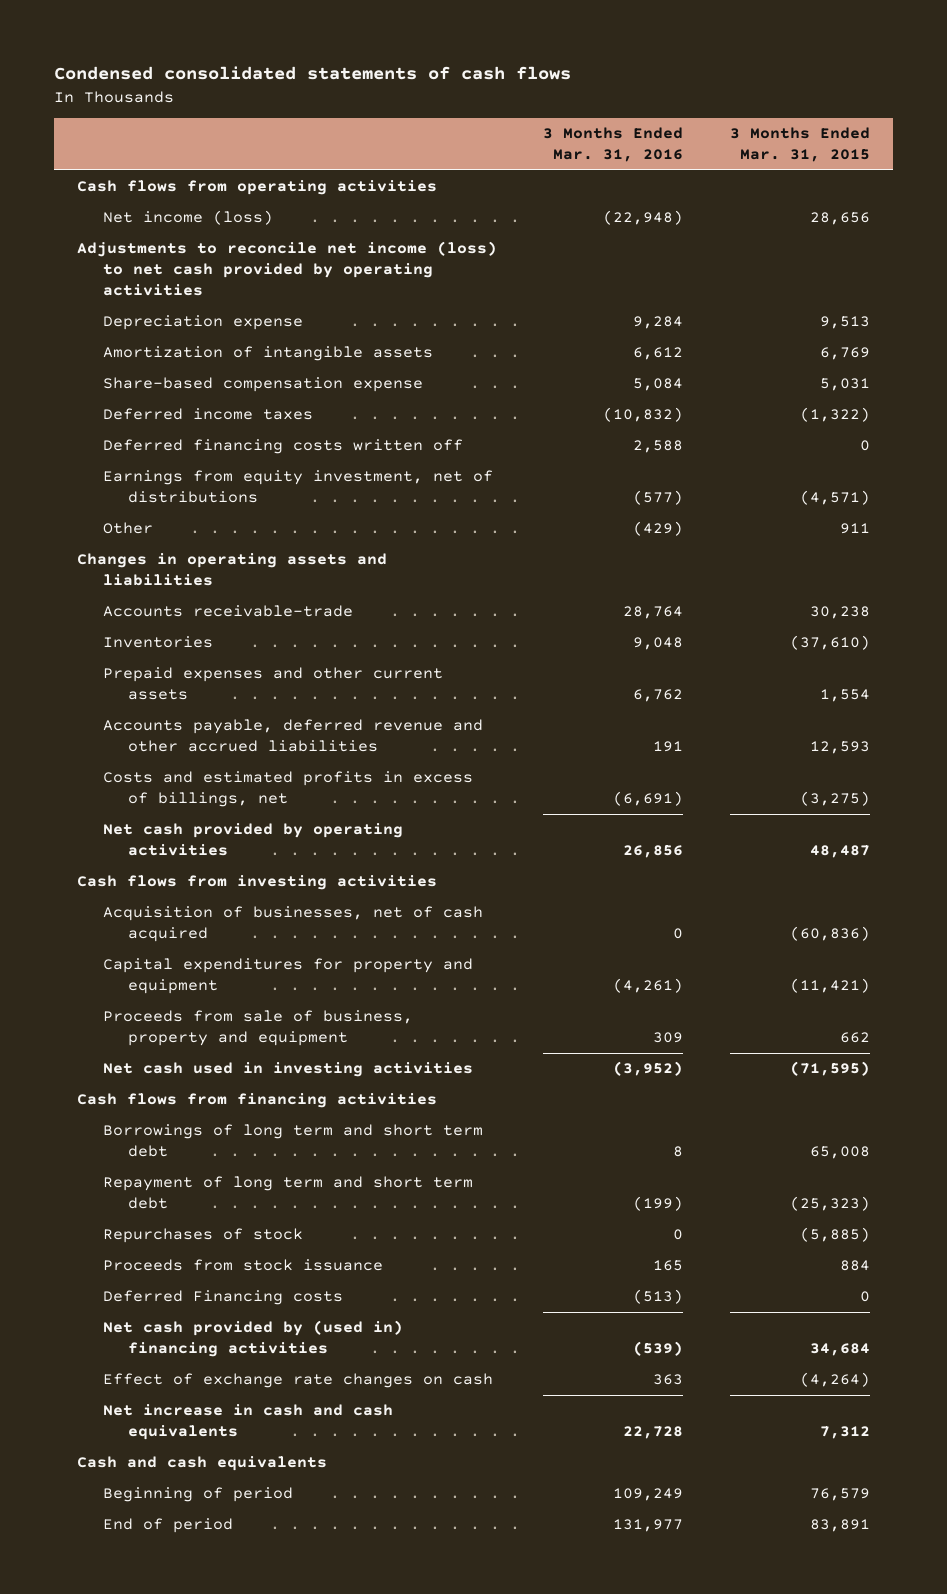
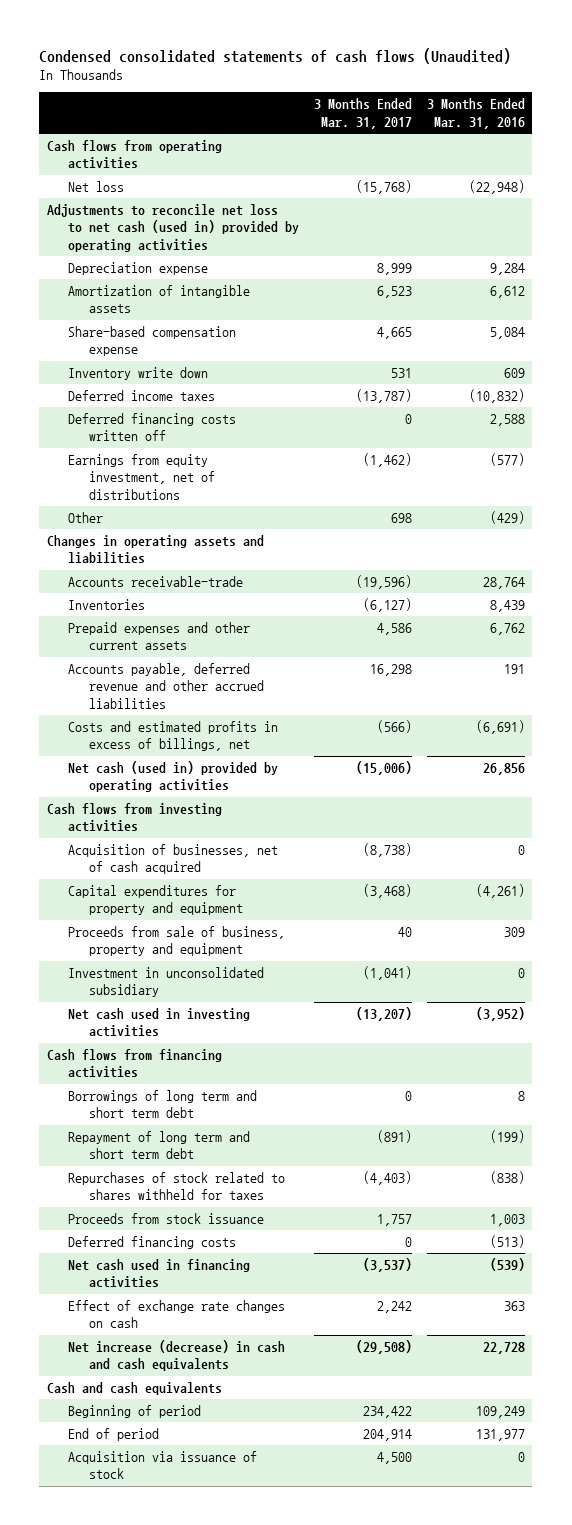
- Condensed consolidated statements of cash flows
+ Condensed consolidated statements of cash flows (Unaudited)
- | 3 Months Ended Mar. 31, 2016 | 3 Months Ended Mar. 31, 2015
+ | 3 Months Ended Mar. 31, 2017 | 3 Months Ended Mar. 31, 2016
- Net income (loss) | (22,948) | 28,656
- Adjustments to reconcile net income (loss) to net cash provided by operating activities
+ Net loss | (15,768) | (22,948)
+ Adjustments to reconcile net loss to net cash (used in) provided by operating activities
+ Inventory write down | 531 | 609
- Inventories | 9,048 | (37,610)
+ Inventories | (6,127) | 8,439
- Net cash provided by operating activities | 26,856 | 48,487
+ Net cash (used in) provided by operating activities | (15,006) | 26,856
+ Investment in unconsolidated subsidiary | (1,041) | 0
- Repurchases of stock | 0 | (5,885)
- Proceeds from stock issuance | 165 | 884
- Deferred Financing costs | (513) | 0
- Net cash provided by (used in) financing activities | (539) | 34,684
+ Repurchases of stock related to shares withheld for taxes | (4,403) | (838)
+ Proceeds from stock issuance | 1,757 | 1,003
+ Deferred financing costs | 0 | (513)
+ Net cash used in financing activities | (3,537) | (539)
- Net increase in cash and cash equivalents | 22,728 | 7,312
+ Net increase (decrease) in cash and cash equivalents | (29,508) | 22,728
+ Acquisition via issuance of stock | 4,500 | 0

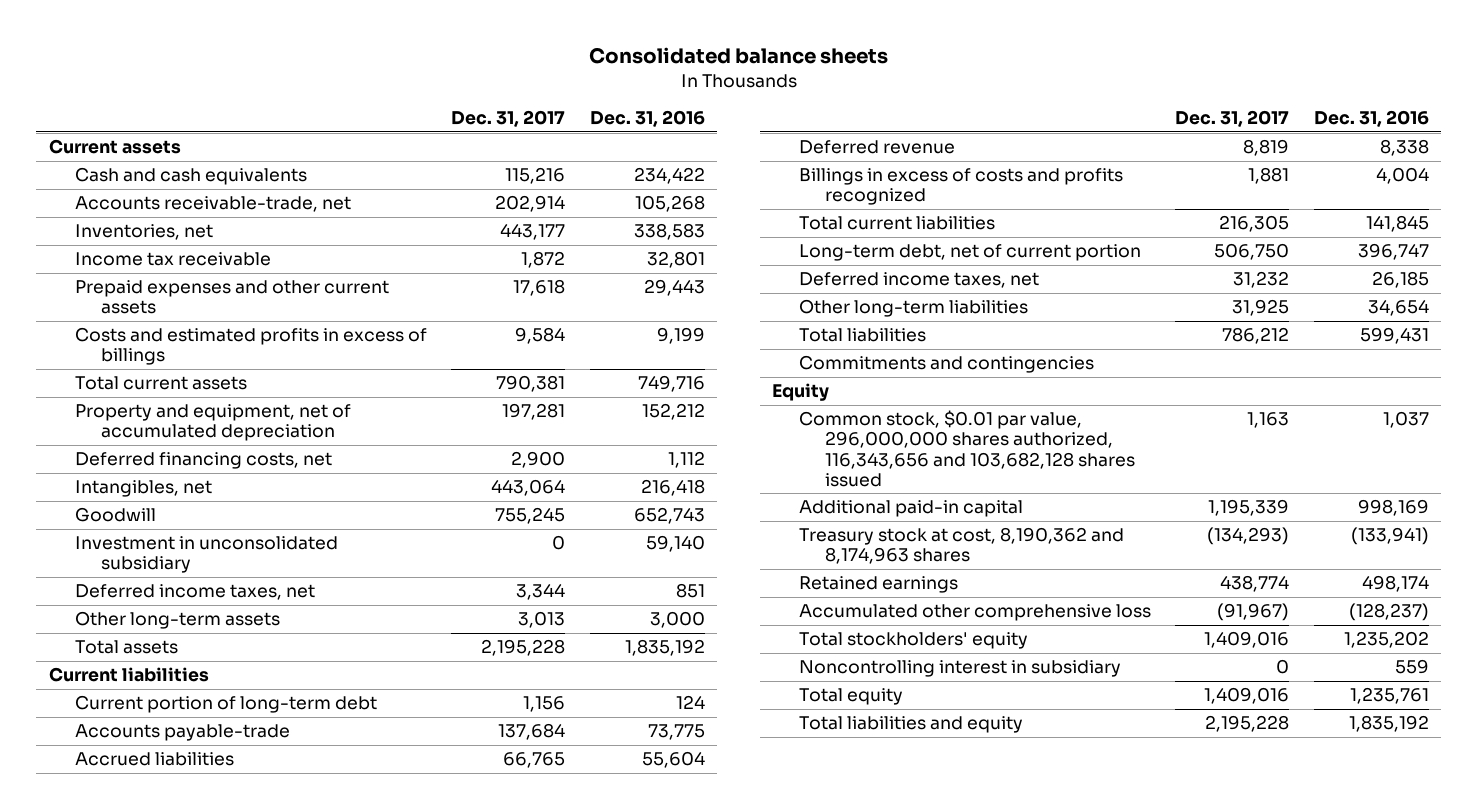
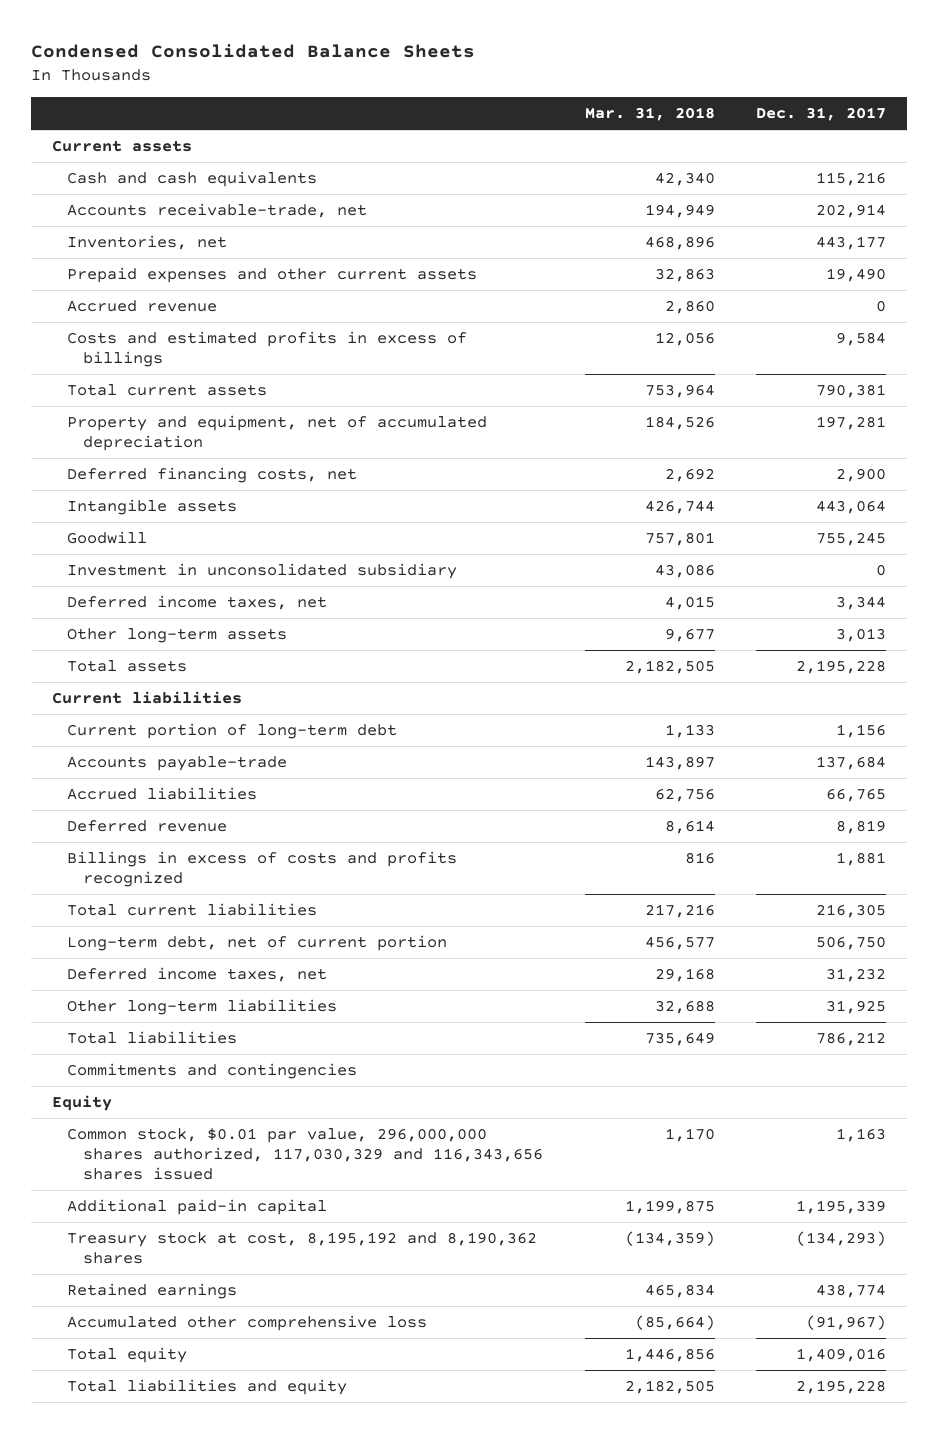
- Consolidated balance sheets
+ Condensed Consolidated Balance Sheets
- | Dec. 31, 2017 | Dec. 31, 2016
+ | Mar. 31, 2018 | Dec. 31, 2017
- Income tax receivable | 1,872 | 32,801
- Prepaid expenses and other current assets | 17,618 | 29,443
+ Prepaid expenses and other current assets | 32,863 | 19,490
+ Accrued revenue | 2,860 | 0
- Intangibles, net | 443,064 | 216,418
+ Intangible assets | 426,744 | 443,064
- Common stock, $0.01 par value, 296,000,000 shares authorized, 116,343,656 and 103,682,128 shares issued | 1,163 | 1,037
+ Common stock, $0.01 par value, 296,000,000 shares authorized, 117,030,329 and 116,343,656 shares issued | 1,170 | 1,163
- Treasury stock at cost, 8,190,362 and 8,174,963 shares | (134,293) | (133,941)
+ Treasury stock at cost, 8,195,192 and 8,190,362 shares | (134,359) | (134,293)
- Total stockholders' equity | 1,409,016 | 1,235,202
- Noncontrolling interest in subsidiary | 0 | 559

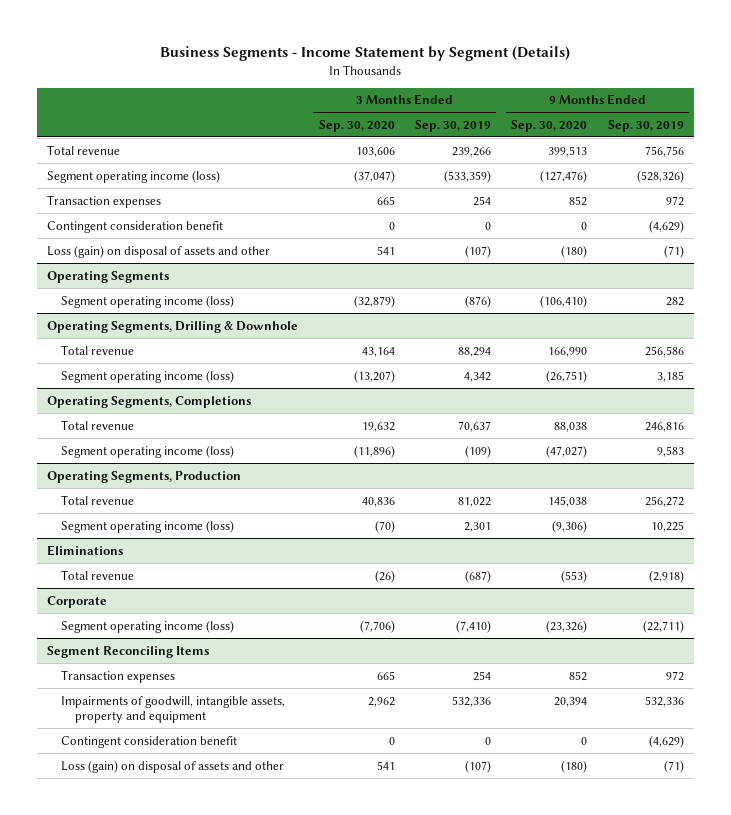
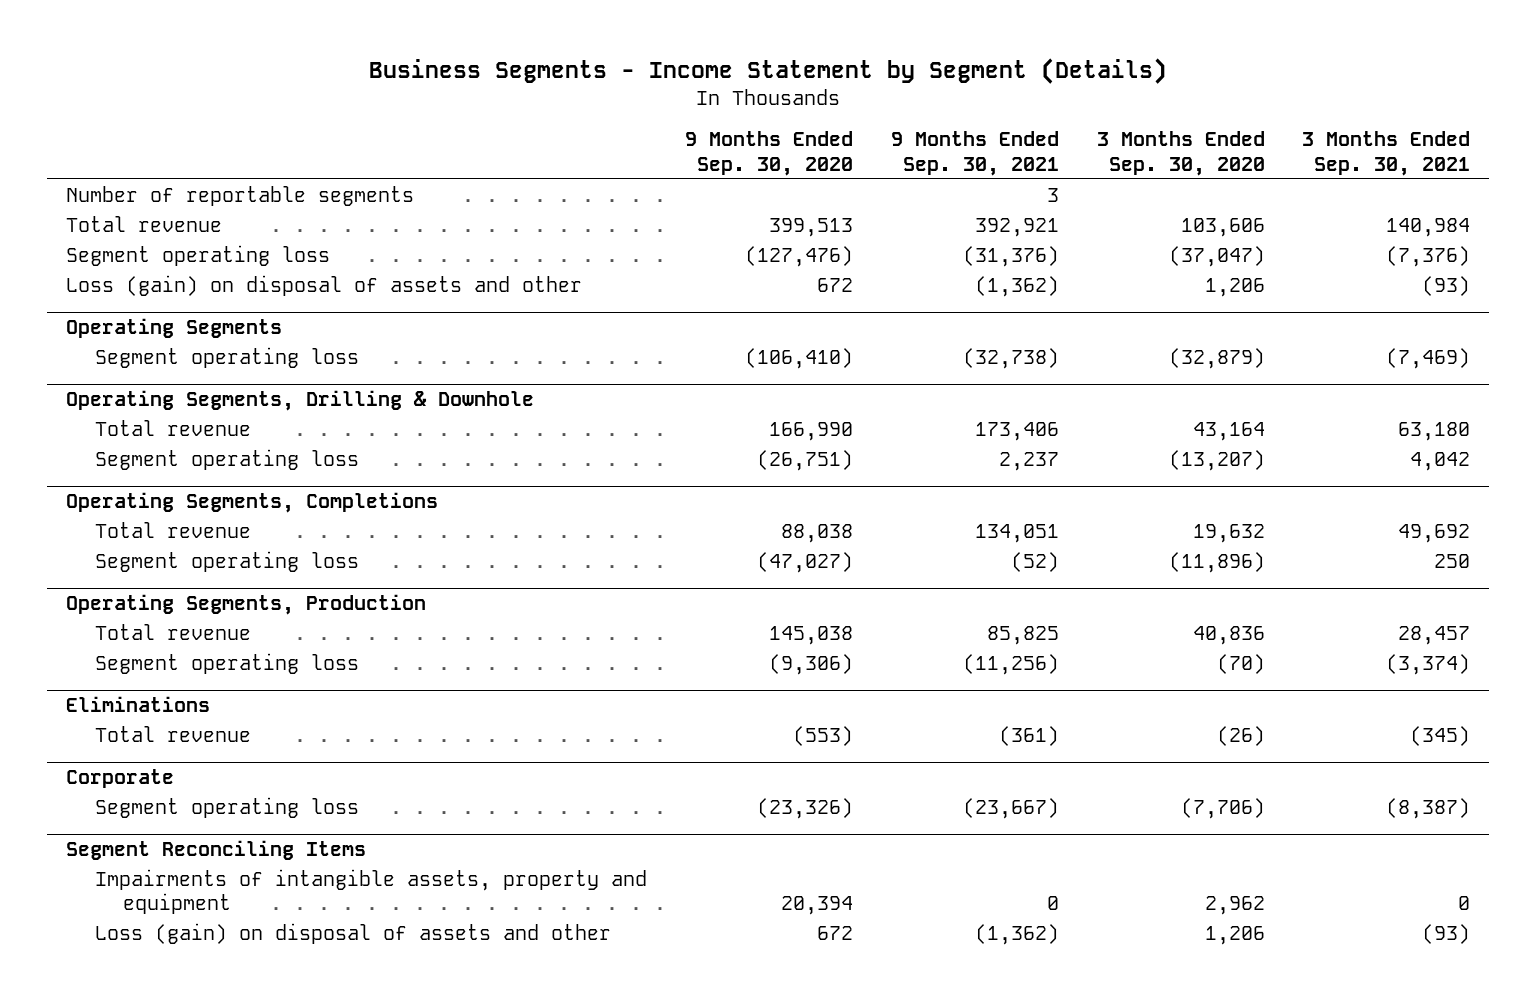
- | 3 Months Ended Sep. 30, 2020 | 3 Months Ended Sep. 30, 2019 | 9 Months Ended Sep. 30, 2020 | 9 Months Ended Sep. 30, 2019
+ | 9 Months Ended Sep. 30, 2020 | 9 Months Ended Sep. 30, 2021 | 3 Months Ended Sep. 30, 2020 | 3 Months Ended Sep. 30, 2021
+ Number of reportable segments | | 3 | |
- Segment operating income (loss) | (37,047) | (533,359) | (127,476) | (528,326)
- Transaction expenses | 665 | 254 | 852 | 972
- Contingent consideration benefit | 0 | 0 | 0 | (4,629)
- Loss (gain) on disposal of assets and other | 541 | (107) | (180) | (71)
+ Segment operating loss | (127,476) | (31,376) | (37,047) | (7,376)
+ Loss (gain) on disposal of assets and other | 672 | (1,362) | 1,206 | (93)
@ Operating Segments
- Segment operating income (loss) | (32,879) | (876) | (106,410) | 282
+ Segment operating loss | (106,410) | (32,738) | (32,879) | (7,469)
@ Operating Segments, Drilling & Downhole
- Segment operating income (loss) | (13,207) | 4,342 | (26,751) | 3,185
+ Segment operating loss | (26,751) | 2,237 | (13,207) | 4,042
@ Operating Segments, Completions
- Segment operating income (loss) | (11,896) | (109) | (47,027) | 9,583
+ Segment operating loss | (47,027) | (52) | (11,896) | 250
@ Operating Segments, Production
- Segment operating income (loss) | (70) | 2,301 | (9,306) | 10,225
+ Segment operating loss | (9,306) | (11,256) | (70) | (3,374)
@ Corporate
- Segment operating income (loss) | (7,706) | (7,410) | (23,326) | (22,711)
+ Segment operating loss | (23,326) | (23,667) | (7,706) | (8,387)
@ Segment Reconciling Items
- Transaction expenses | 665 | 254 | 852 | 972
- Impairments of goodwill, intangible assets, property and equipment | 2,962 | 532,336 | 20,394 | 532,336
- Contingent consideration benefit | 0 | 0 | 0 | (4,629)
- Loss (gain) on disposal of assets and other | 541 | (107) | (180) | (71)
+ Impairments of intangible assets, property and equipment | 20,394 | 0 | 2,962 | 0
+ Loss (gain) on disposal of assets and other | 672 | (1,362) | 1,206 | (93)

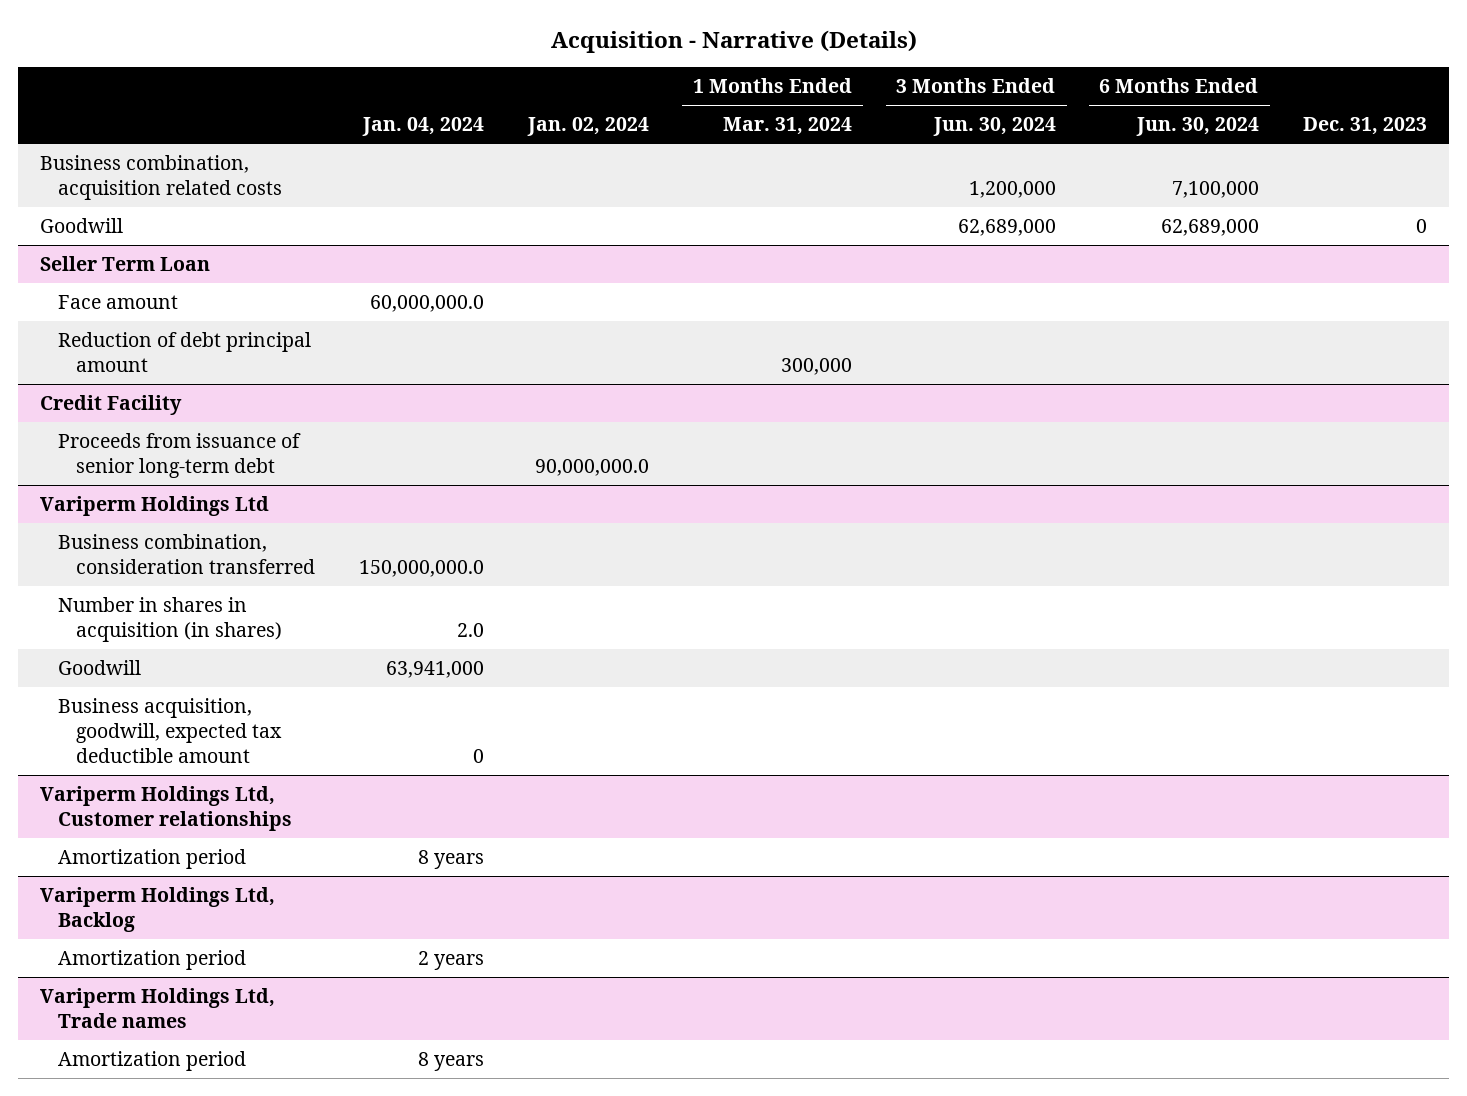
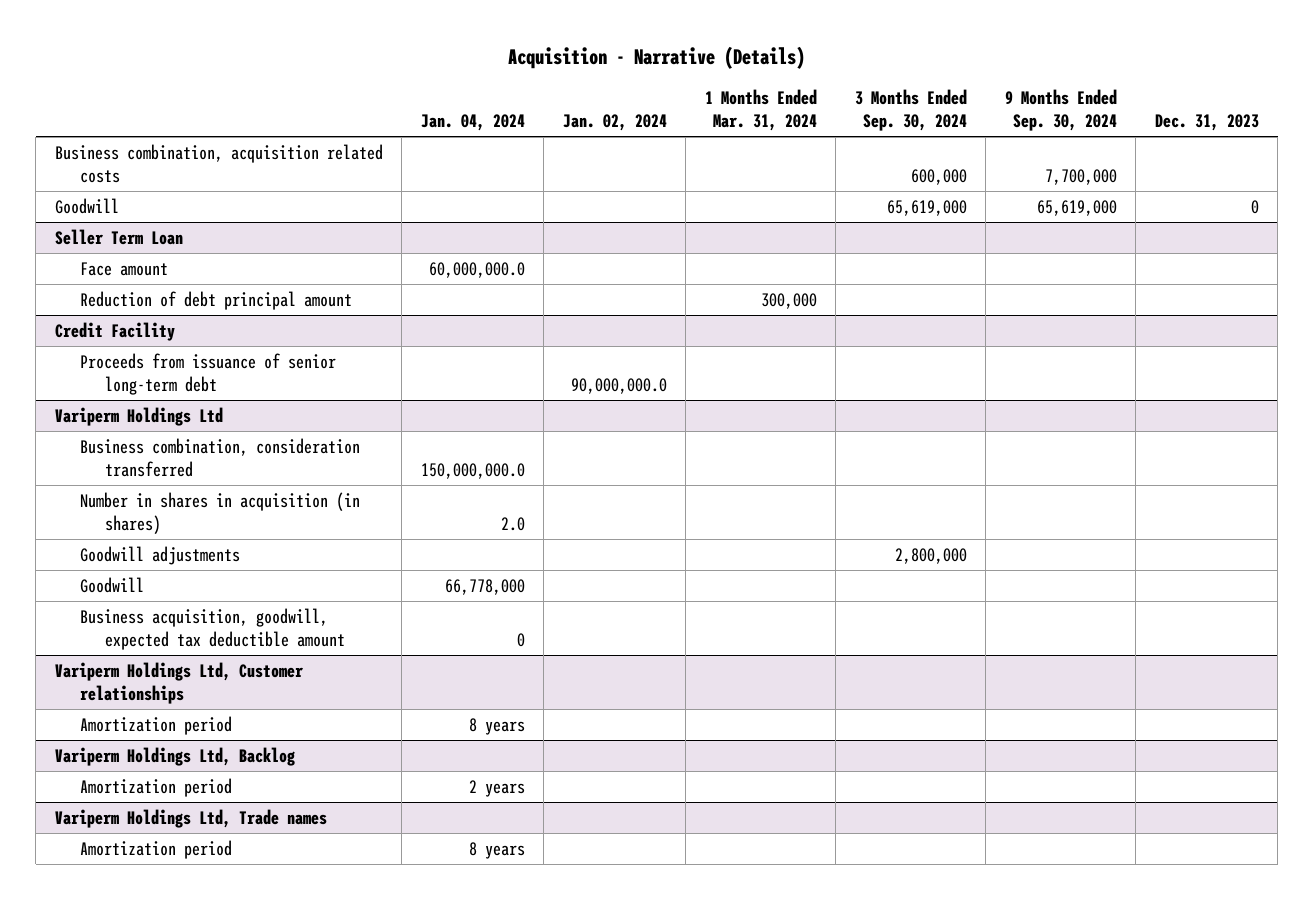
- | Jan. 04, 2024 | Jan. 02, 2024 | 1 Months Ended Mar. 31, 2024 | 3 Months Ended Jun. 30, 2024 | 6 Months Ended Jun. 30, 2024 | Dec. 31, 2023
+ | Jan. 04, 2024 | Jan. 02, 2024 | 1 Months Ended Mar. 31, 2024 | 3 Months Ended Sep. 30, 2024 | 9 Months Ended Sep. 30, 2024 | Dec. 31, 2023
@ Variperm Holdings Ltd
- Goodwill | 63,941,000 | | | | |
+ Goodwill adjustments | | | | 2,800,000 | |
+ Goodwill | 66,778,000 | | | | |

